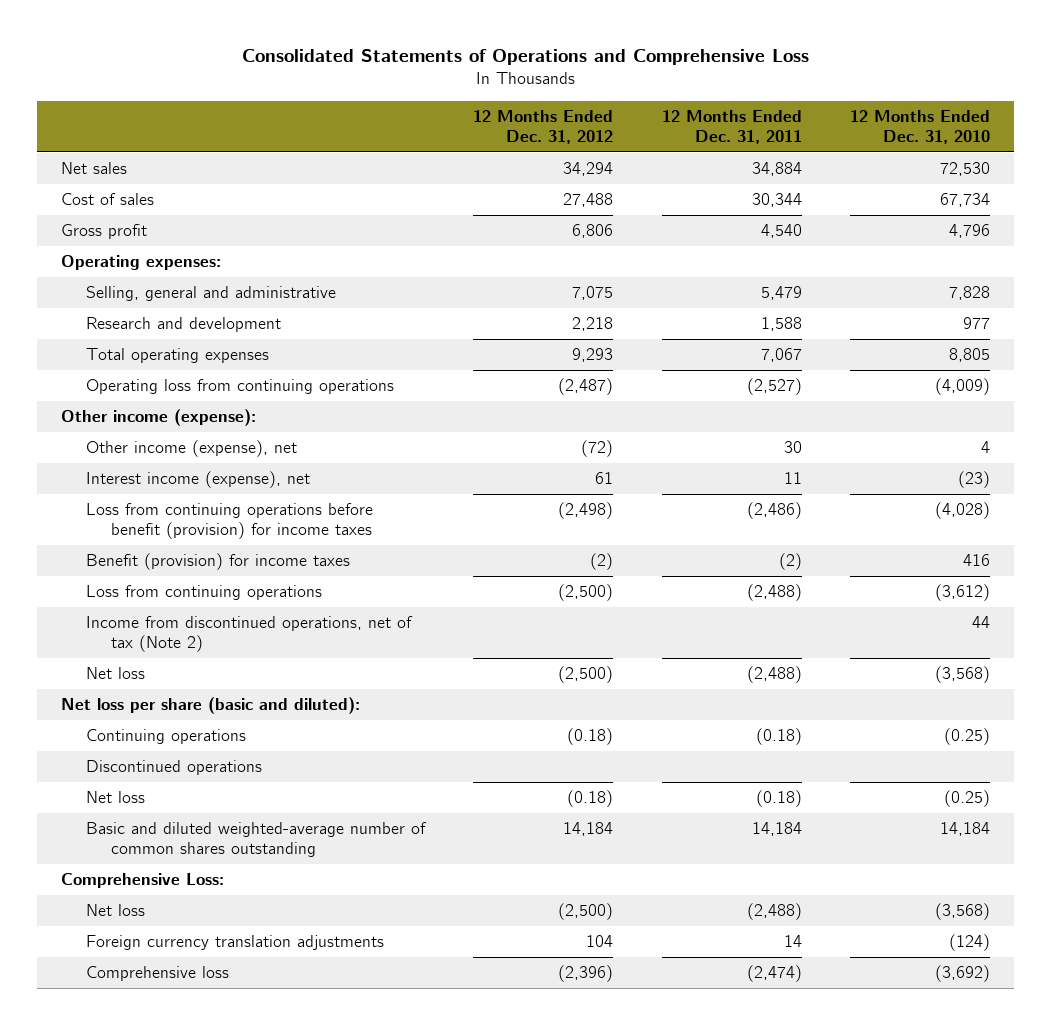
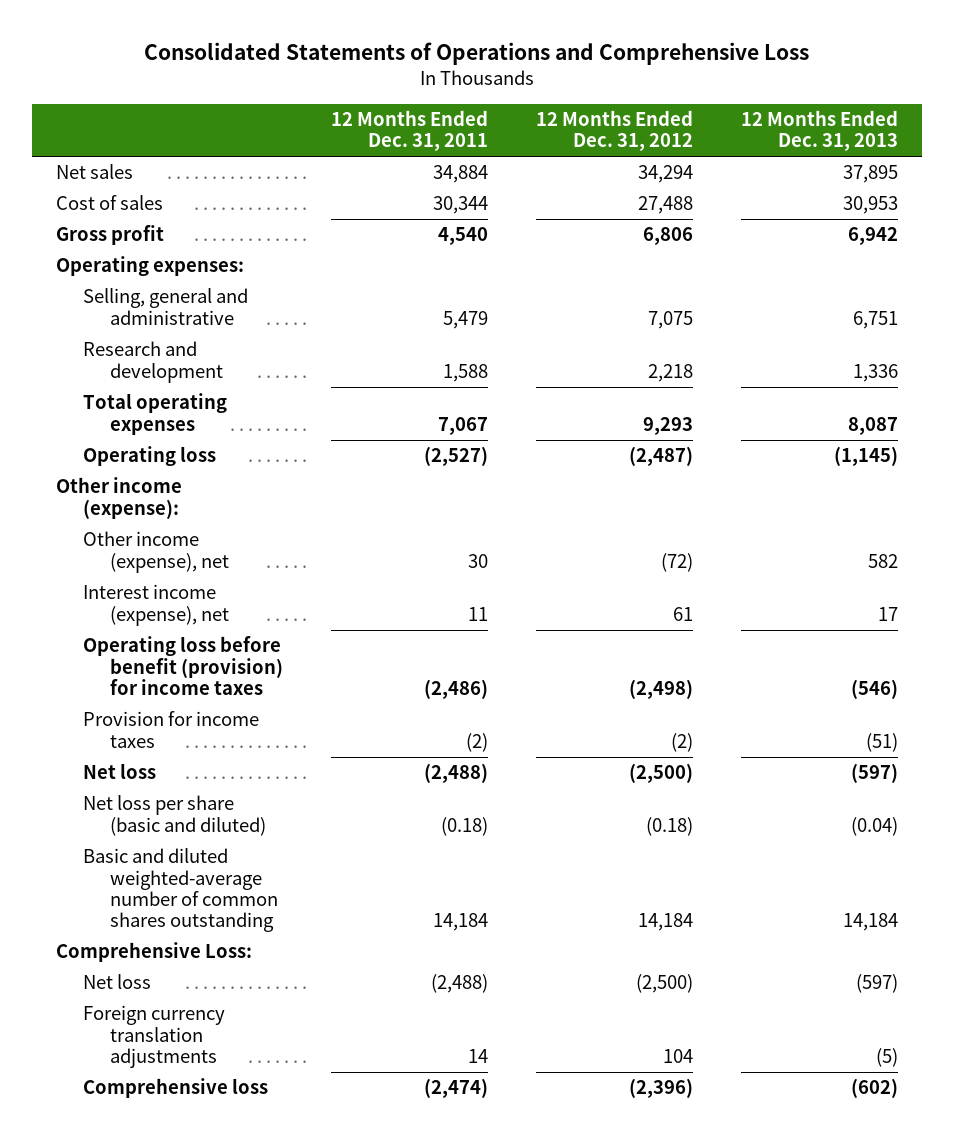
- | 12 Months Ended Dec. 31, 2012 | 12 Months Ended Dec. 31, 2011 | 12 Months Ended Dec. 31, 2010
+ | 12 Months Ended Dec. 31, 2011 | 12 Months Ended Dec. 31, 2012 | 12 Months Ended Dec. 31, 2013
- Operating loss from continuing operations | (2,487) | (2,527) | (4,009)
+ Operating loss | (2,527) | (2,487) | (1,145)
- Loss from continuing operations before benefit (provision) for income taxes | (2,498) | (2,486) | (4,028)
- Benefit (provision) for income taxes | (2) | (2) | 416
- Loss from continuing operations | (2,500) | (2,488) | (3,612)
- Income from discontinued operations, net of tax (Note 2) | | | 44
+ Operating loss before benefit (provision) for income taxes | (2,486) | (2,498) | (546)
+ Provision for income taxes | (2) | (2) | (51)
- Net loss per share (basic and diluted):
- Continuing operations | (0.18) | (0.18) | (0.25)
- Discontinued operations
- Net loss | (0.18) | (0.18) | (0.25)
+ Net loss per share (basic and diluted) | (0.18) | (0.18) | (0.04)

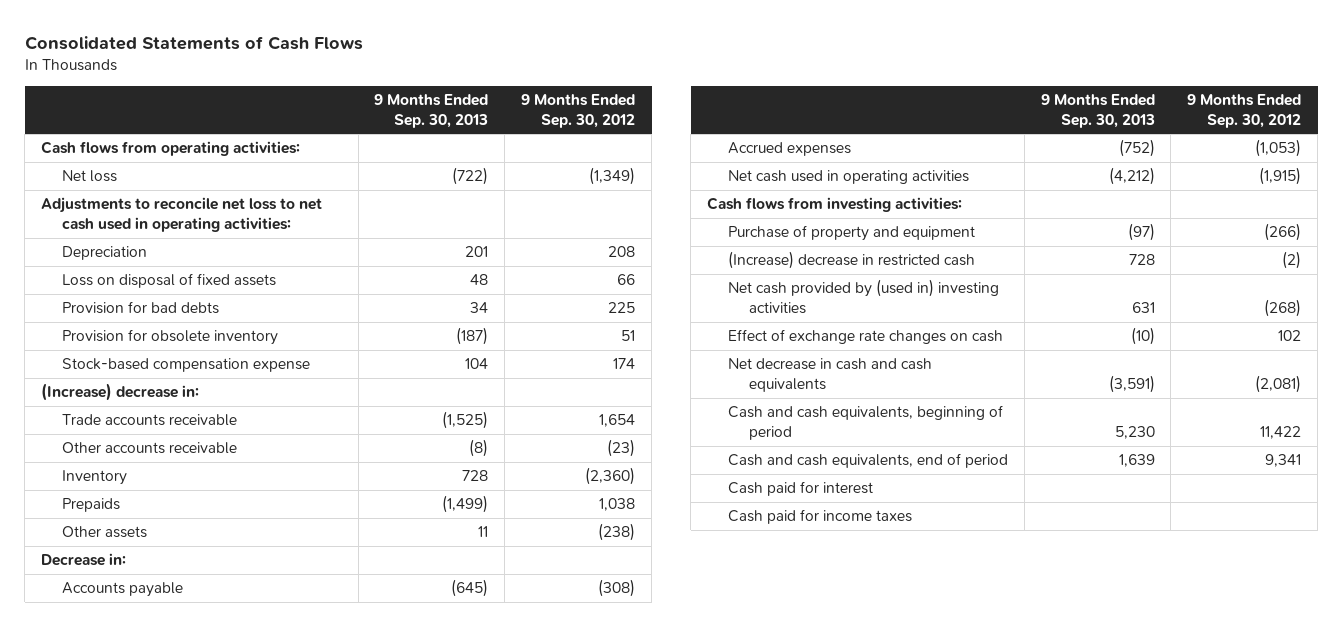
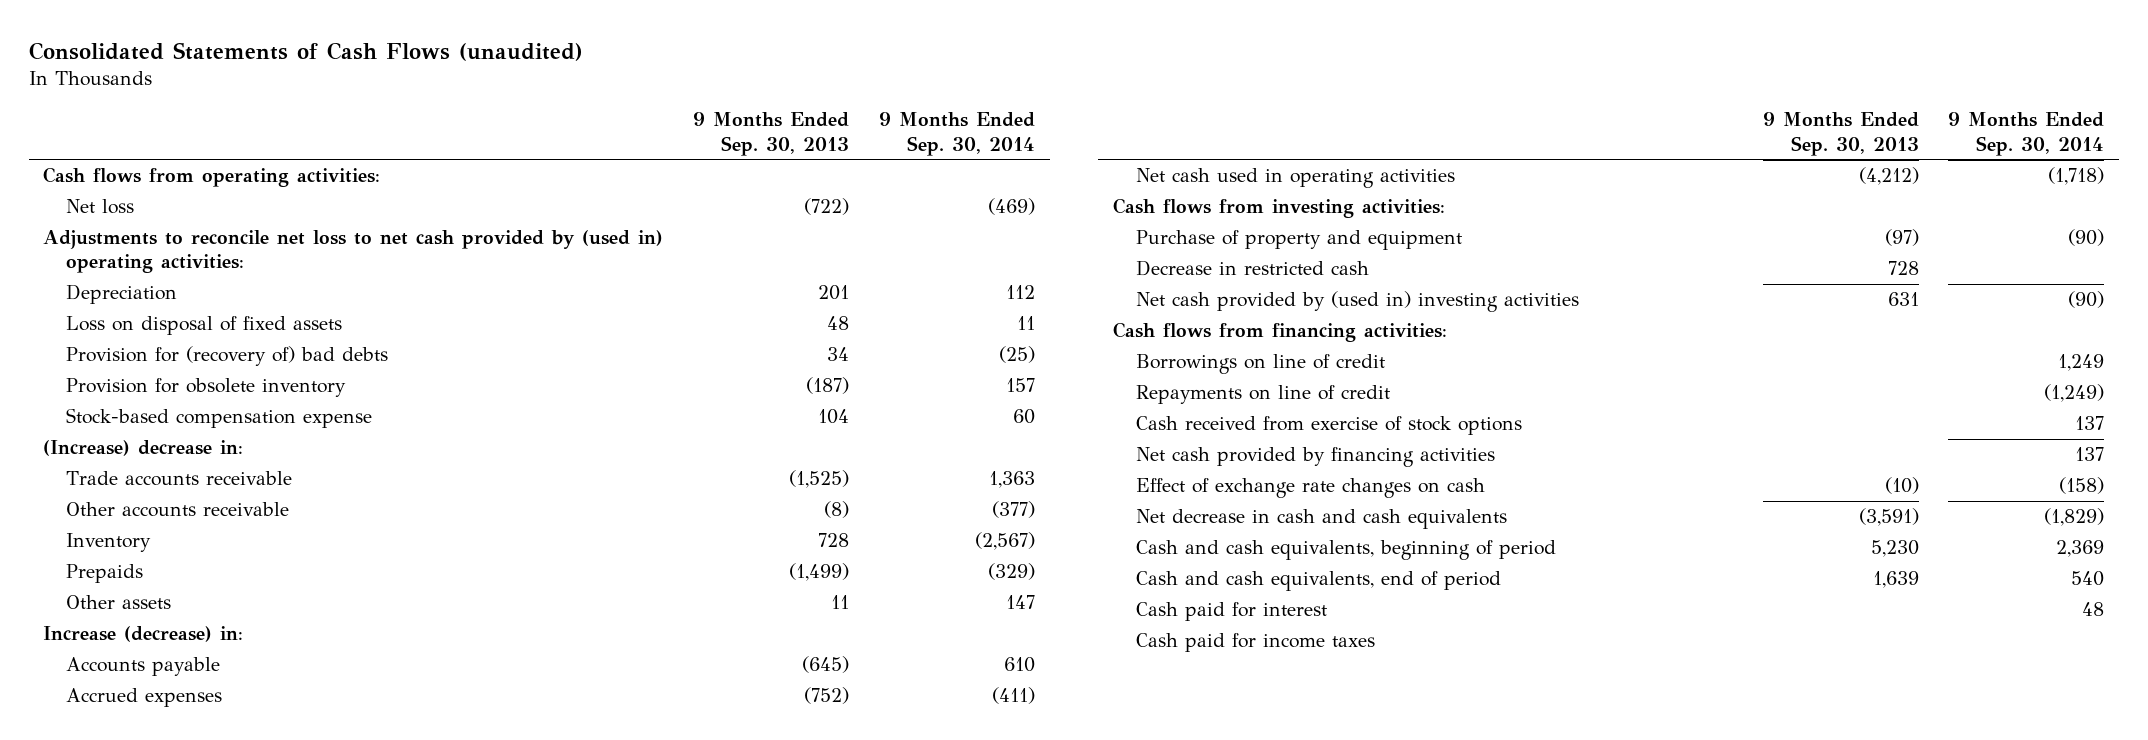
- Consolidated Statements of Cash Flows
+ Consolidated Statements of Cash Flows (unaudited)
- | 9 Months Ended Sep. 30, 2013 | 9 Months Ended Sep. 30, 2012
+ | 9 Months Ended Sep. 30, 2013 | 9 Months Ended Sep. 30, 2014
- Adjustments to reconcile net loss to net cash used in operating activities:
+ Adjustments to reconcile net loss to net cash provided by (used in) operating activities:
- Provision for bad debts | 34 | 225
+ Provision for (recovery of) bad debts | 34 | (25)
- Decrease in:
+ Increase (decrease) in:
- (Increase) decrease in restricted cash | 728 | (2)
+ Decrease in restricted cash | 728 |
+ Cash flows from financing activities:
+ Borrowings on line of credit | | 1,249
+ Repayments on line of credit | | (1,249)
+ Cash received from exercise of stock options | | 137
+ Net cash provided by financing activities | | 137

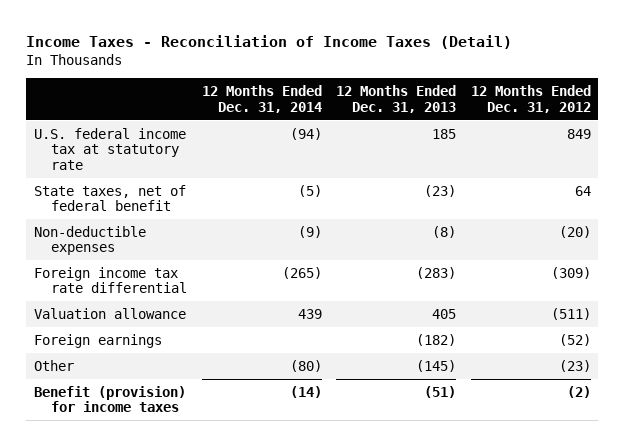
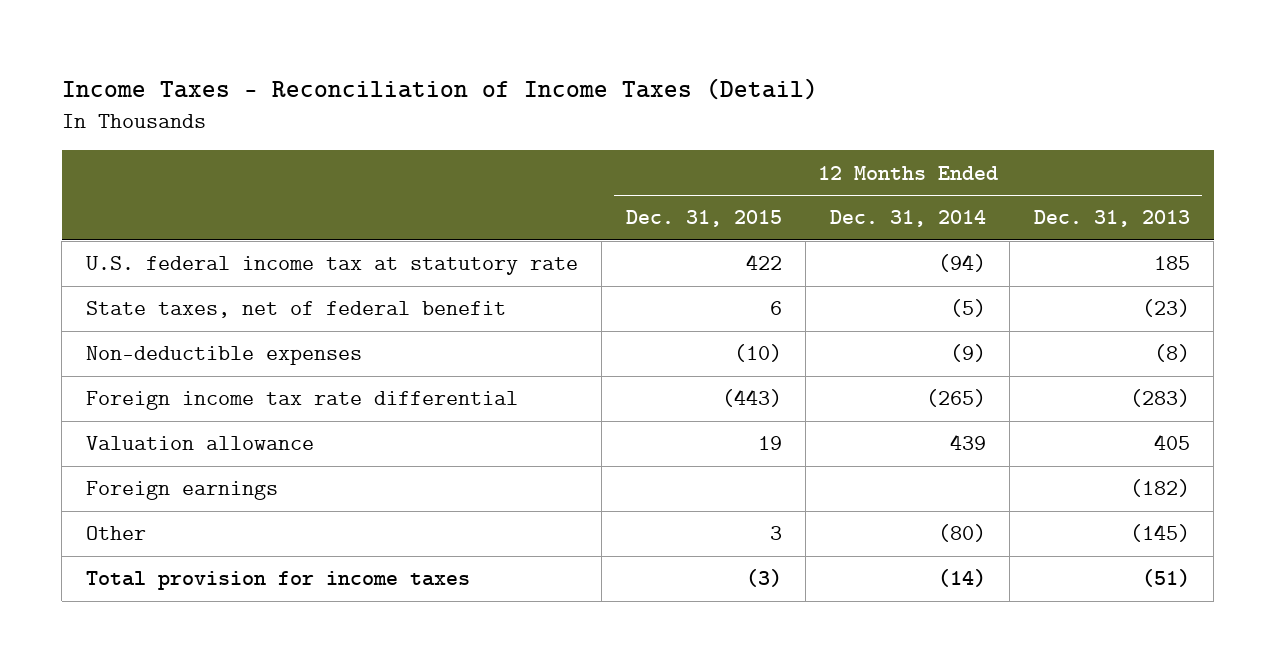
- | 12 Months Ended Dec. 31, 2014 | 12 Months Ended Dec. 31, 2013 | 12 Months Ended Dec. 31, 2012
+ | 12 Months Ended Dec. 31, 2015 | 12 Months Ended Dec. 31, 2014 | 12 Months Ended Dec. 31, 2013
- Benefit (provision) for income taxes | (14) | (51) | (2)
+ Total provision for income taxes | (3) | (14) | (51)

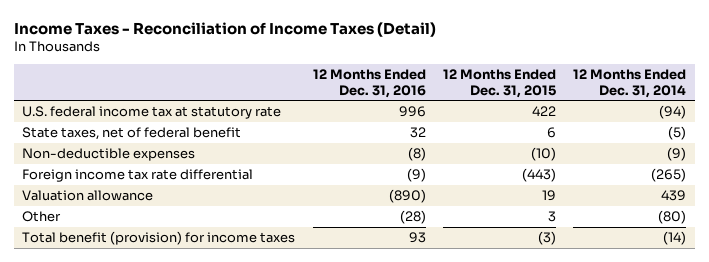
- | 12 Months Ended Dec. 31, 2015 | 12 Months Ended Dec. 31, 2014 | 12 Months Ended Dec. 31, 2013
+ | 12 Months Ended Dec. 31, 2016 | 12 Months Ended Dec. 31, 2015 | 12 Months Ended Dec. 31, 2014
- Foreign earnings | | | (182)
- Total provision for income taxes | (3) | (14) | (51)
+ Total benefit (provision) for income taxes | 93 | (3) | (14)

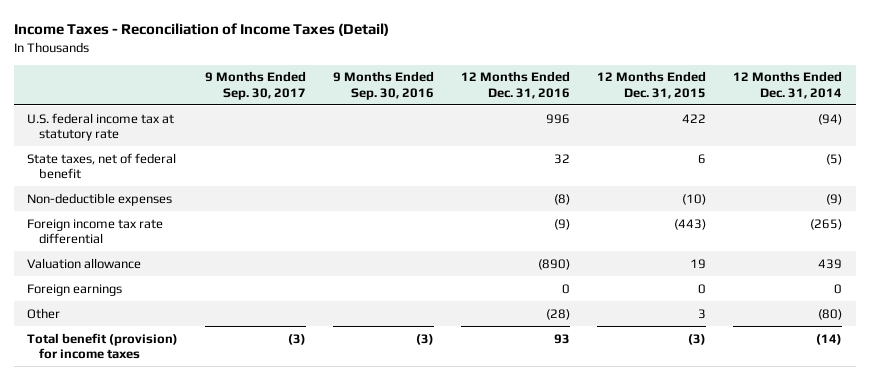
- | 12 Months Ended Dec. 31, 2016 | 12 Months Ended Dec. 31, 2015 | 12 Months Ended Dec. 31, 2014
+ | 9 Months Ended Sep. 30, 2017 | 9 Months Ended Sep. 30, 2016 | 12 Months Ended Dec. 31, 2016 | 12 Months Ended Dec. 31, 2015 | 12 Months Ended Dec. 31, 2014
+ Foreign earnings | | | 0 | 0 | 0

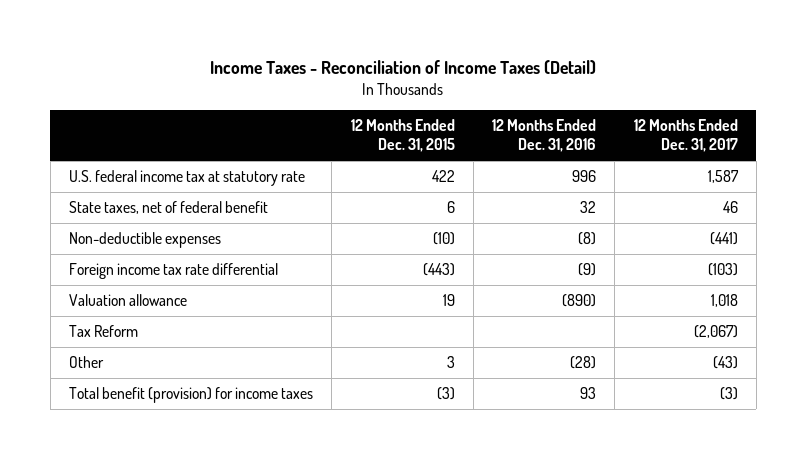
- | 9 Months Ended Sep. 30, 2017 | 9 Months Ended Sep. 30, 2016 | 12 Months Ended Dec. 31, 2016 | 12 Months Ended Dec. 31, 2015 | 12 Months Ended Dec. 31, 2014
+ | 12 Months Ended Dec. 31, 2015 | 12 Months Ended Dec. 31, 2016 | 12 Months Ended Dec. 31, 2017
- Foreign earnings | | | 0 | 0 | 0
+ Tax Reform | | | (2,067)

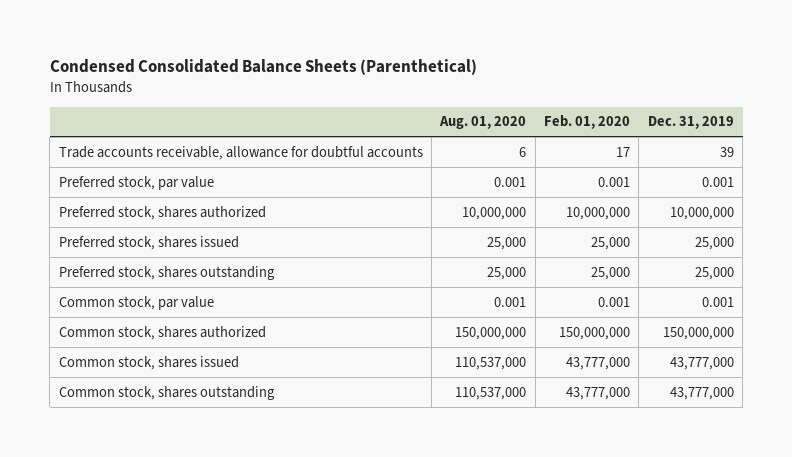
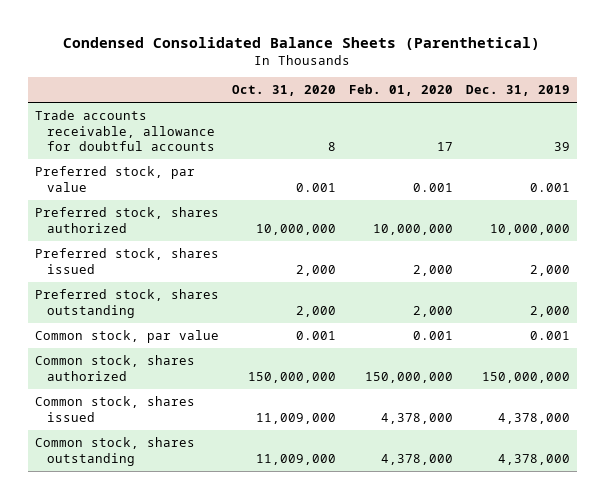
- | Aug. 01, 2020 | Feb. 01, 2020 | Dec. 31, 2019
+ | Oct. 31, 2020 | Feb. 01, 2020 | Dec. 31, 2019
- Preferred stock, shares issued | 25,000 | 25,000 | 25,000
- Preferred stock, shares outstanding | 25,000 | 25,000 | 25,000
+ Preferred stock, shares issued | 2,000 | 2,000 | 2,000
+ Preferred stock, shares outstanding | 2,000 | 2,000 | 2,000
- Common stock, shares issued | 110,537,000 | 43,777,000 | 43,777,000
- Common stock, shares outstanding | 110,537,000 | 43,777,000 | 43,777,000
+ Common stock, shares issued | 11,009,000 | 4,378,000 | 4,378,000
+ Common stock, shares outstanding | 11,009,000 | 4,378,000 | 4,378,000

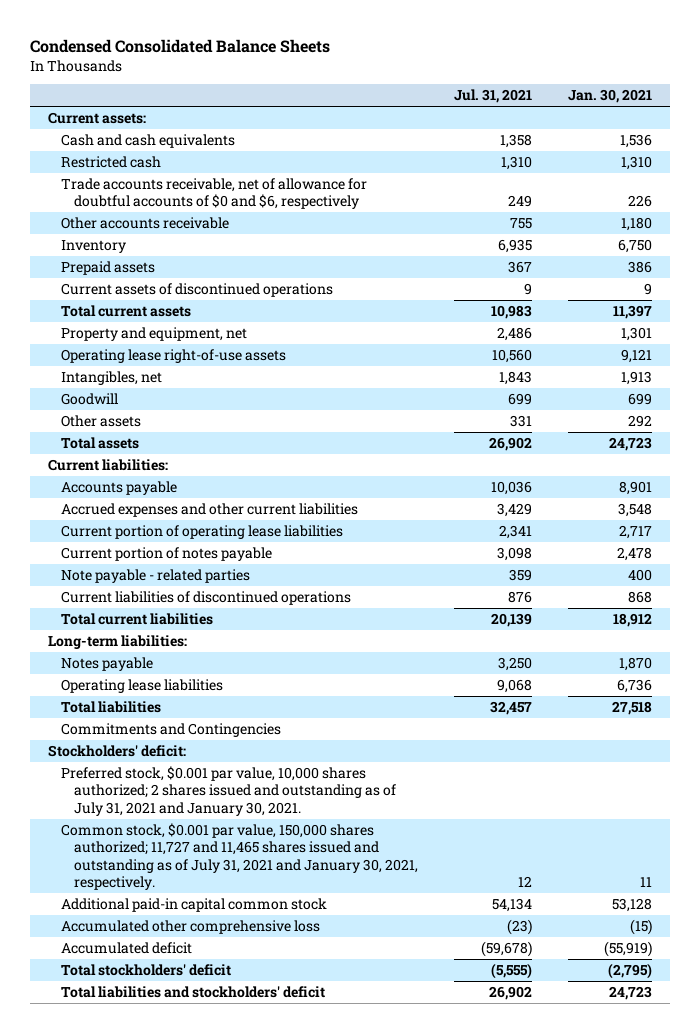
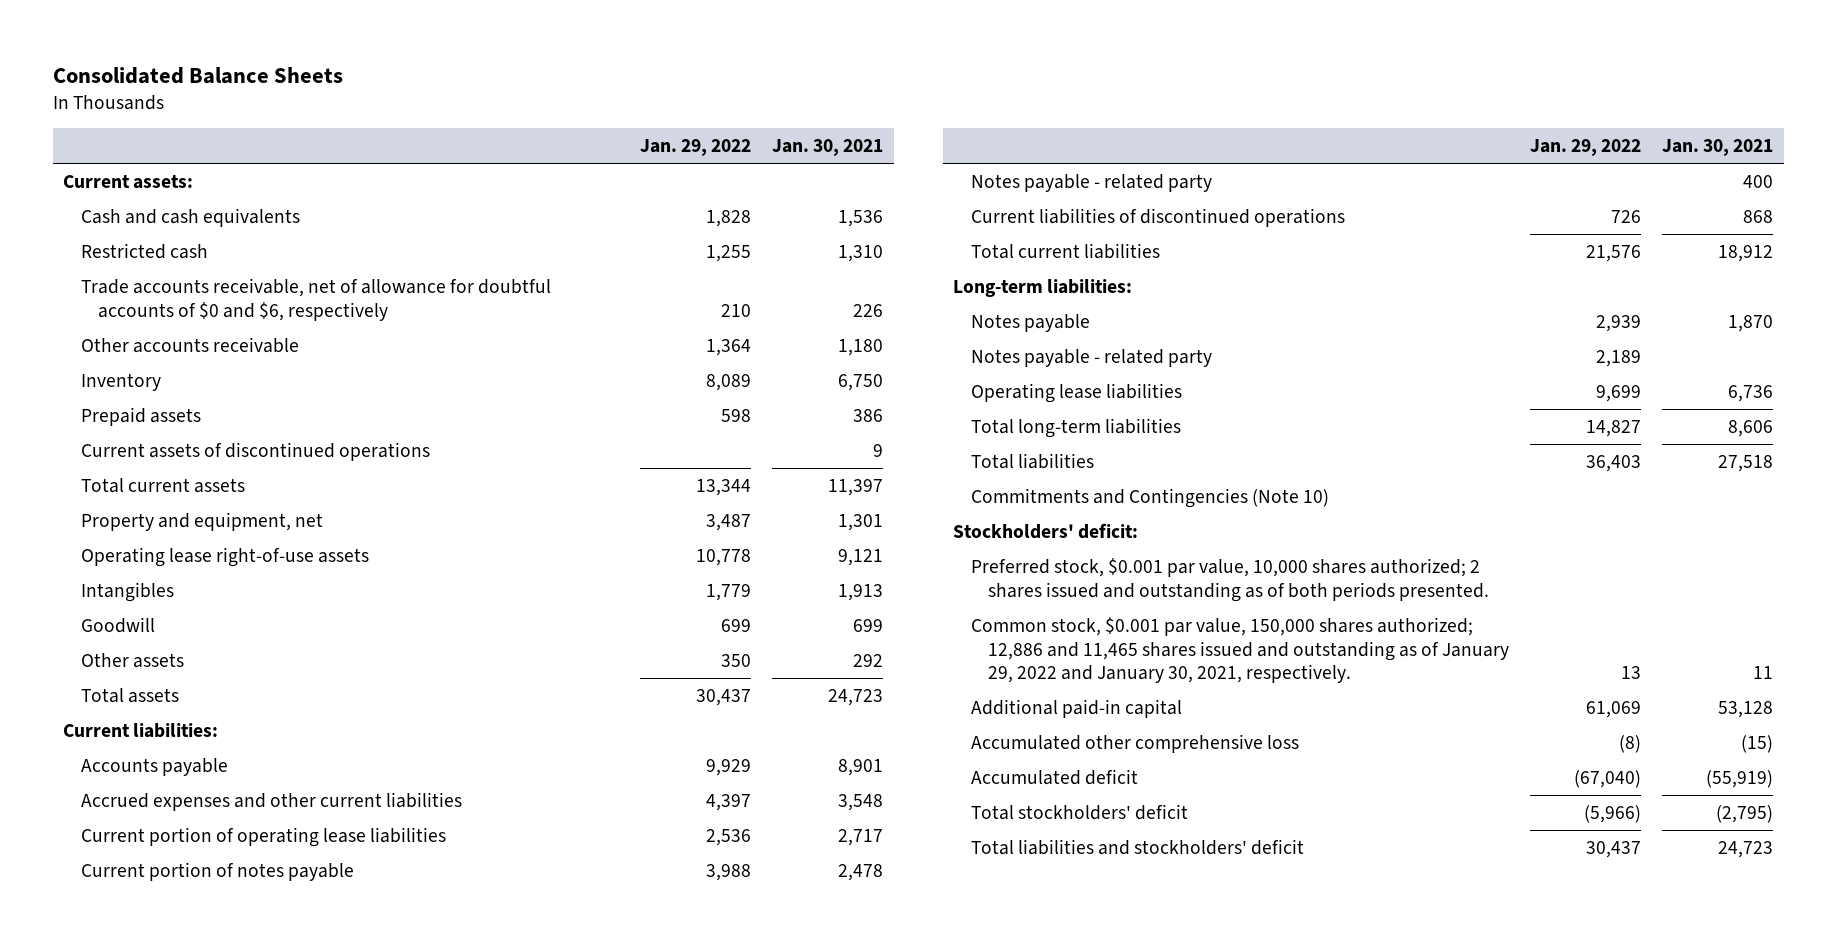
- Condensed Consolidated Balance Sheets
+ Consolidated Balance Sheets
- | Jul. 31, 2021 | Jan. 30, 2021
+ | Jan. 29, 2022 | Jan. 30, 2021
- Intangibles, net | 1,843 | 1,913
+ Intangibles | 1,779 | 1,913
- Note payable - related parties | 359 | 400
+ Notes payable - related party | | 400
+ Notes payable - related party | 2,189 |
+ Total long-term liabilities | 14,827 | 8,606
- Commitments and Contingencies
+ Commitments and Contingencies (Note 10)
- Preferred stock, $0.001 par value, 10,000 shares authorized; 2 shares issued and outstanding as of July 31, 2021 and January 30, 2021.
- Common stock, $0.001 par value, 150,000 shares authorized; 11,727 and 11,465 shares issued and outstanding as of July 31, 2021 and January 30, 2021, respectively. | 12 | 11
- Additional paid-in capital common stock | 54,134 | 53,128
+ Preferred stock, $0.001 par value, 10,000 shares authorized; 2 shares issued and outstanding as of both periods presented.
+ Common stock, $0.001 par value, 150,000 shares authorized; 12,886 and 11,465 shares issued and outstanding as of January 29, 2022 and January 30, 2021, respectively. | 13 | 11
+ Additional paid-in capital | 61,069 | 53,128

